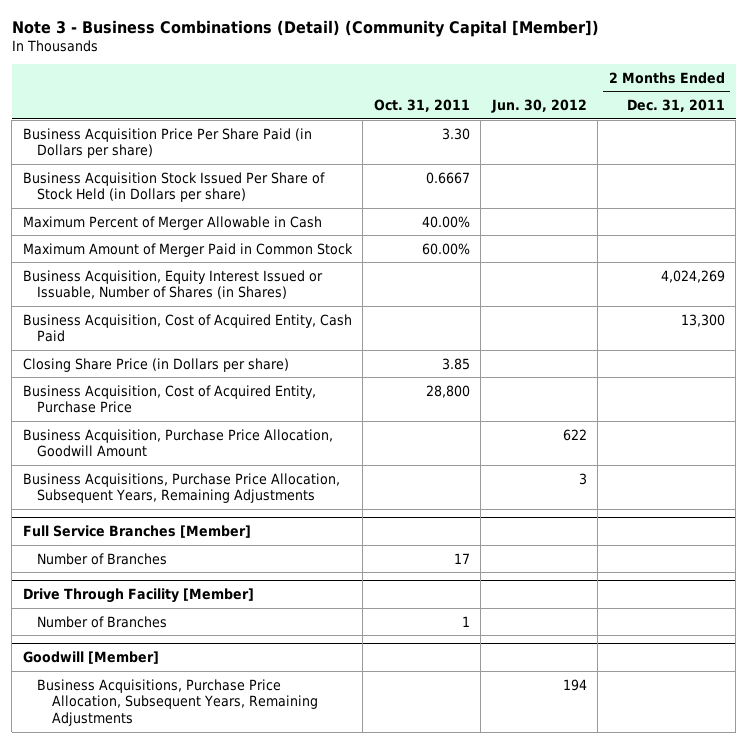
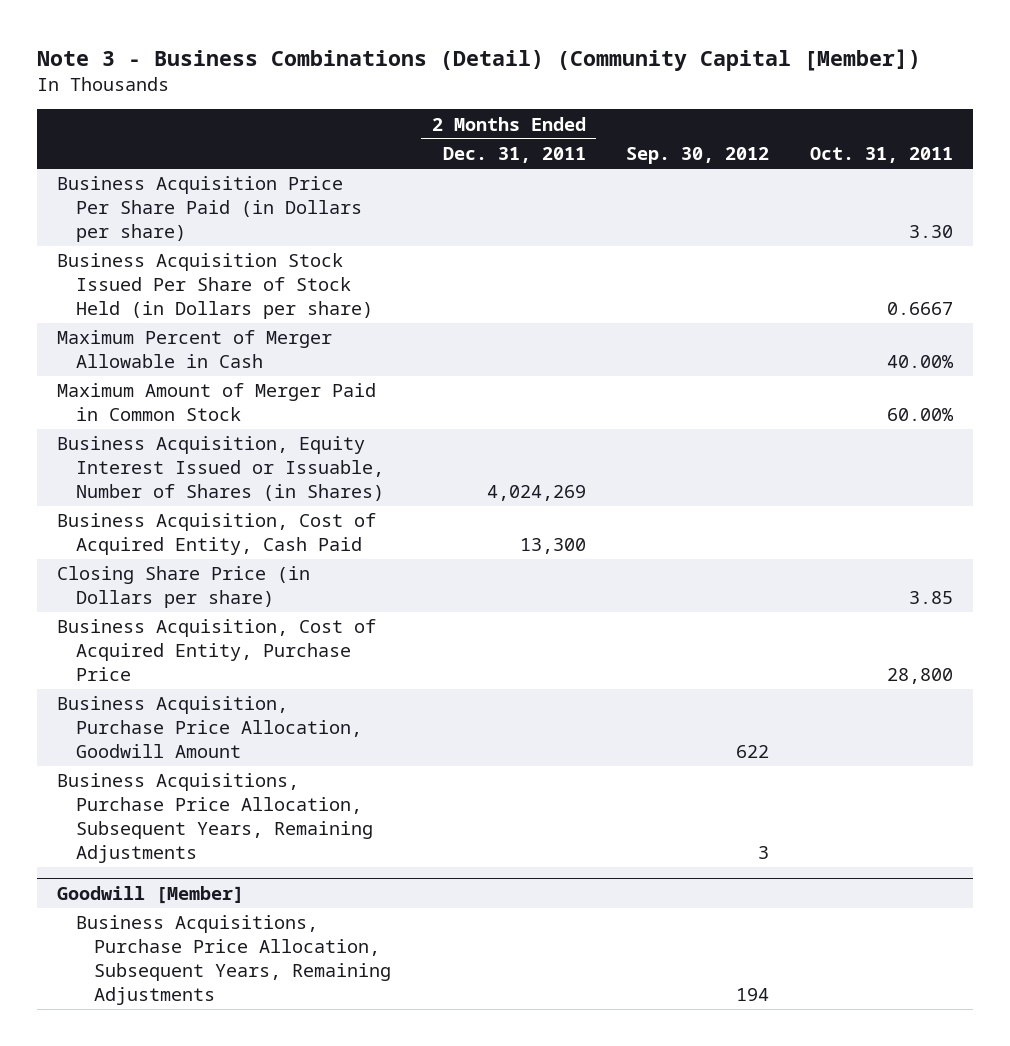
- | Oct. 31, 2011 | Jun. 30, 2012 | 2 Months Ended Dec. 31, 2011
+ | 2 Months Ended Dec. 31, 2011 | Sep. 30, 2012 | Oct. 31, 2011
- Full Service Branches [Member]
- Number of Branches | 17 | |
- Drive Through Facility [Member]
- Number of Branches | 1 | |

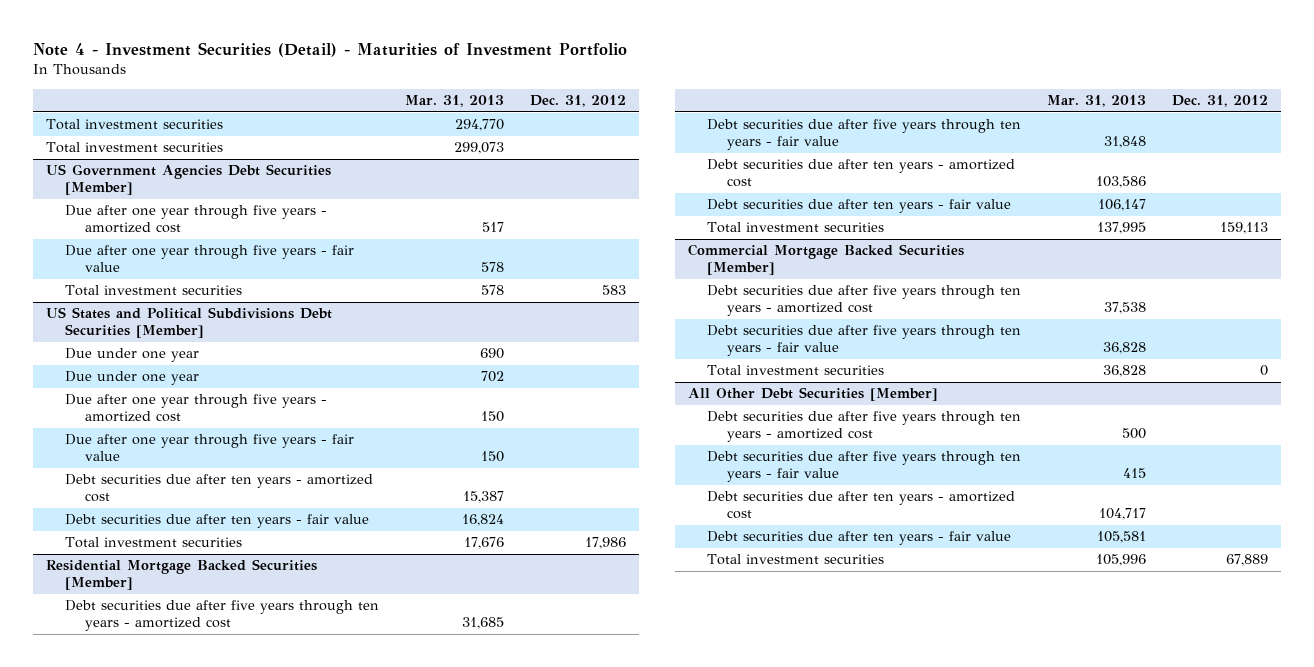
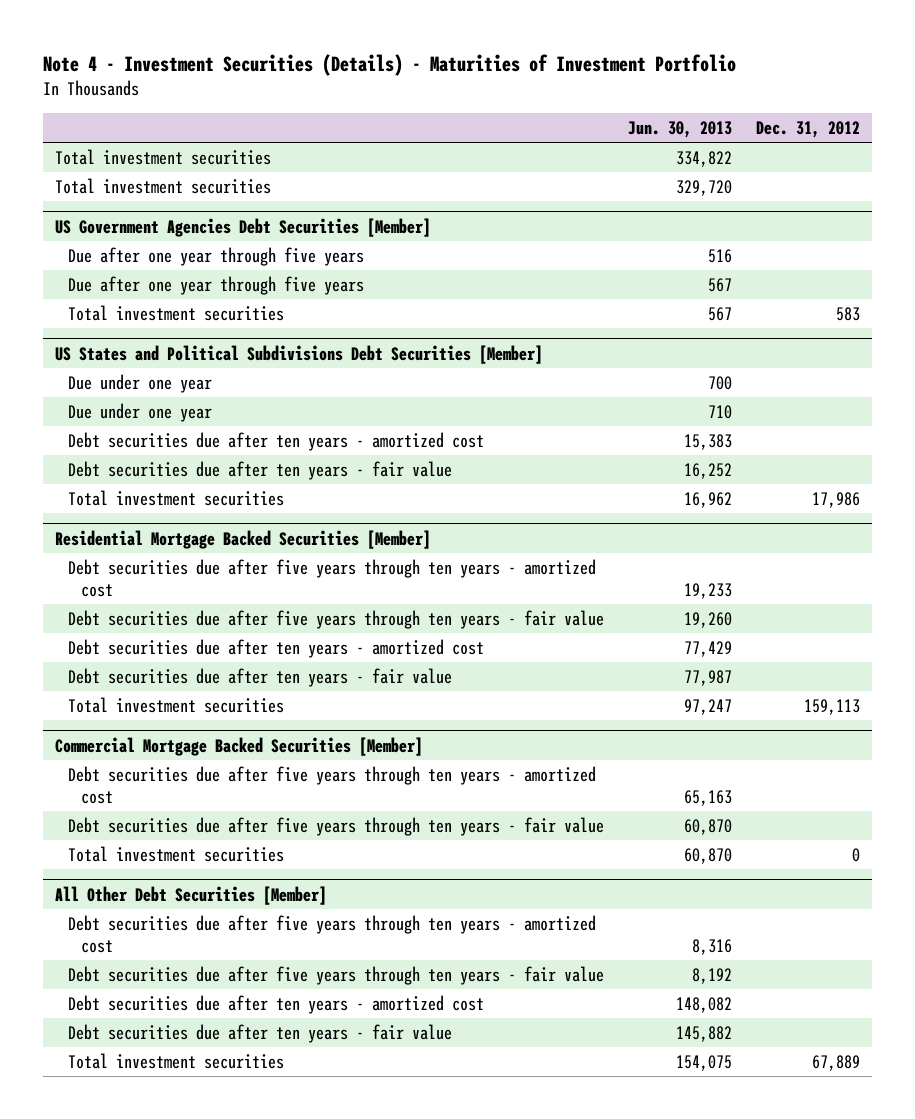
- Note 4 - Investment Securities (Detail) - Maturities of Investment Portfolio
+ Note 4 - Investment Securities (Details) - Maturities of Investment Portfolio
- | Mar. 31, 2013 | Dec. 31, 2012
+ | Jun. 30, 2013 | Dec. 31, 2012
@ US Government Agencies Debt Securities [Member]
- Due after one year through five years - amortized cost | 517 |
- Due after one year through five years - fair value | 578 |
+ Due after one year through five years | 516 |
+ Due after one year through five years | 567 |
@ US States and Political Subdivisions Debt Securities [Member]
- Due after one year through five years - amortized cost | 150 |
- Due after one year through five years - fair value | 150 |

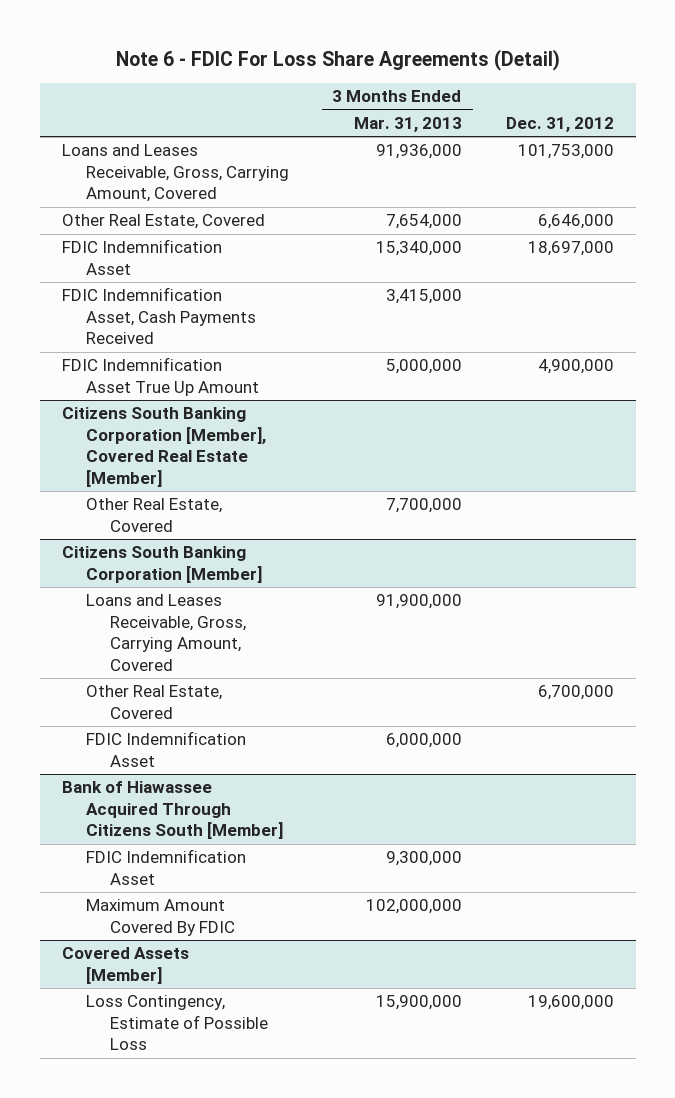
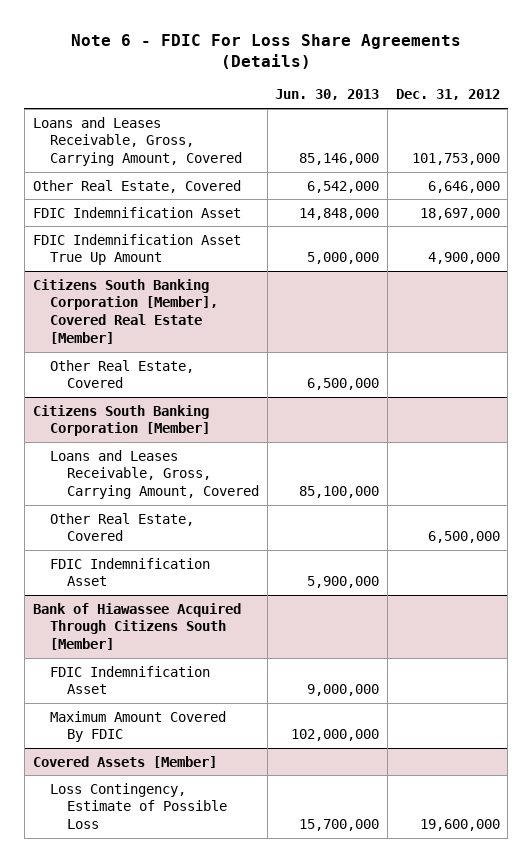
- Note 6 - FDIC For Loss Share Agreements (Detail)
+ Note 6 - FDIC For Loss Share Agreements (Details)
- | 3 Months Ended Mar. 31, 2013 | Dec. 31, 2012
+ | Jun. 30, 2013 | Dec. 31, 2012
- FDIC Indemnification Asset, Cash Payments Received | 3,415,000 |
@ Citizens South Banking Corporation [Member]
- Other Real Estate, Covered | | 6,700,000
+ Other Real Estate, Covered | | 6,500,000

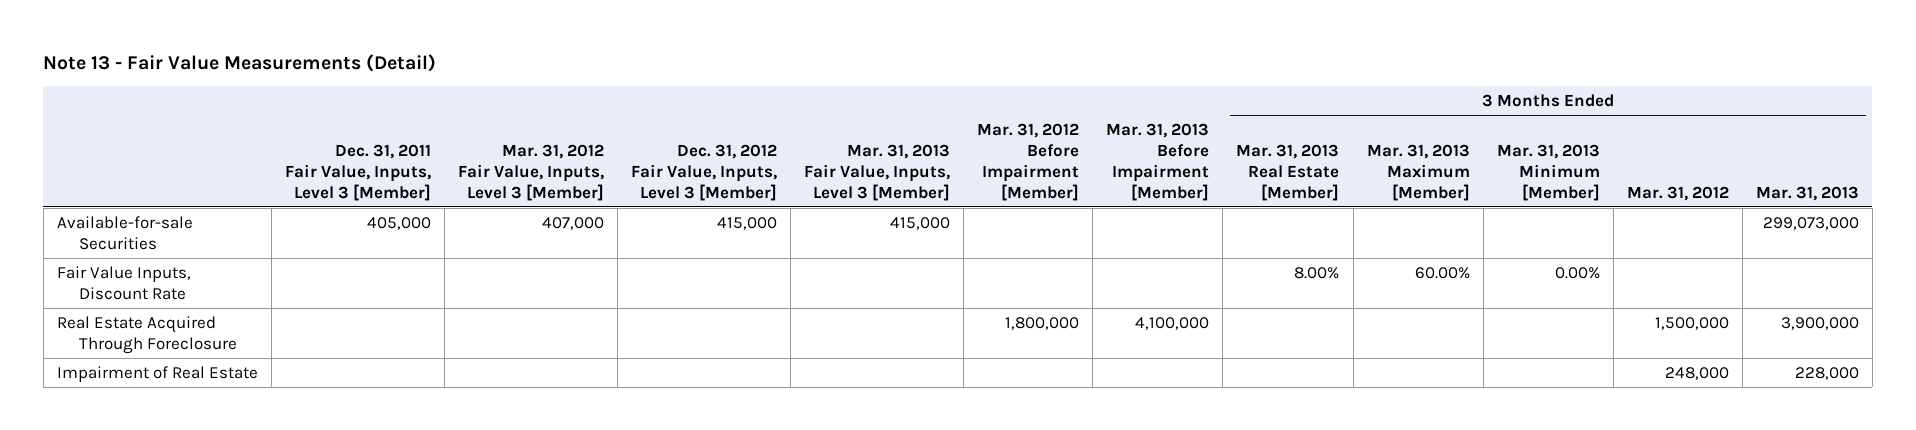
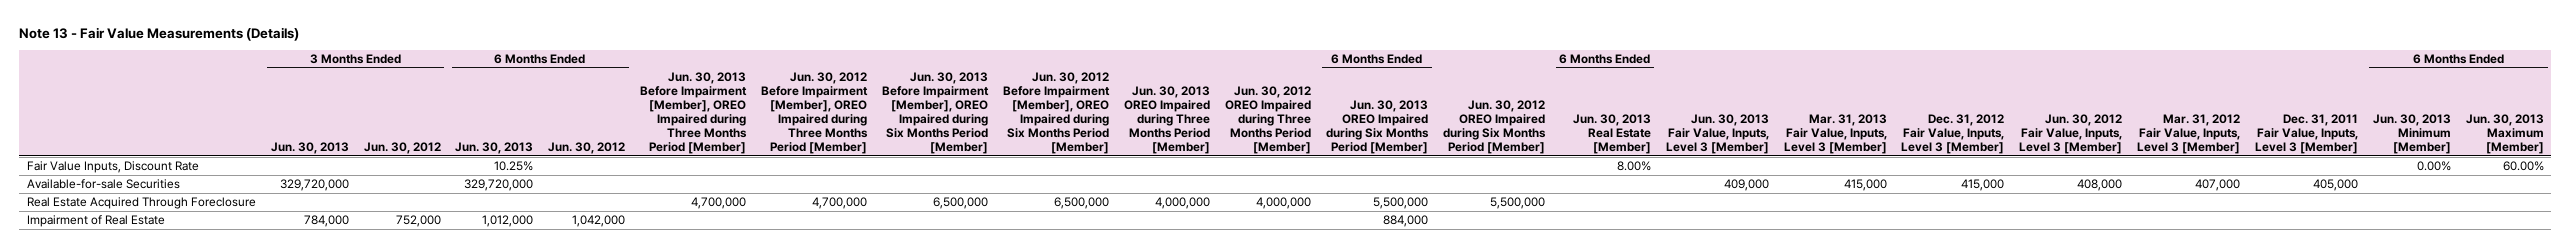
- Note 13 - Fair Value Measurements (Detail)
+ Note 13 - Fair Value Measurements (Details)
- | Dec. 31, 2011 Fair Value, Inputs, Level 3 [Member] | Mar. 31, 2012 Fair Value, Inputs, Level 3 [Member] | Dec. 31, 2012 Fair Value, Inputs, Level 3 [Member] | Mar. 31, 2013 Fair Value, Inputs, Level 3 [Member] | Mar. 31, 2012 Before Impairment [Member] | Mar. 31, 2013 Before Impairment [Member] | 3 Months Ended Mar. 31, 2013 Real Estate [Member] | 3 Months Ended Mar. 31, 2013 Maximum [Member] | 3 Months Ended Mar. 31, 2013 Minimum [Member] | 3 Months Ended Mar. 31, 2012 | 3 Months Ended Mar. 31, 2013
+ | 3 Months Ended Jun. 30, 2013 | 3 Months Ended Jun. 30, 2012 | 6 Months Ended Jun. 30, 2013 | 6 Months Ended Jun. 30, 2012 | Jun. 30, 2013 Before Impairment [Member], OREO Impaired during Three Months Period [Member] | Jun. 30, 2012 Before Impairment [Member], OREO Impaired during Three Months Period [Member] | Jun. 30, 2013 Before Impairment [Member], OREO Impaired during Six Months Period [Member] | Jun. 30, 2012 Before Impairment [Member], OREO Impaired during Six Months Period [Member] | Jun. 30, 2013 OREO Impaired during Three Months Period [Member] | Jun. 30, 2012 OREO Impaired during Three Months Period [Member] | 6 Months Ended Jun. 30, 2013 OREO Impaired during Six Months Period [Member] | Jun. 30, 2012 OREO Impaired during Six Months Period [Member] | 6 Months Ended Jun. 30, 2013 Real Estate [Member] | Jun. 30, 2013 Fair Value, Inputs, Level 3 [Member] | Mar. 31, 2013 Fair Value, Inputs, Level 3 [Member] | Dec. 31, 2012 Fair Value, Inputs, Level 3 [Member] | Jun. 30, 2012 Fair Value, Inputs, Level 3 [Member] | Mar. 31, 2012 Fair Value, Inputs, Level 3 [Member] | Dec. 31, 2011 Fair Value, Inputs, Level 3 [Member] | 6 Months Ended Jun. 30, 2013 Minimum [Member] | 6 Months Ended Jun. 30, 2013 Maximum [Member]
moved down: Available-for-sale Securities | 329,720,000 | | 329,720,000 | | | | | | | | | | | 409,000 | 415,000 | 415,000 | 408,000 | 407,000 | 405,000 | |

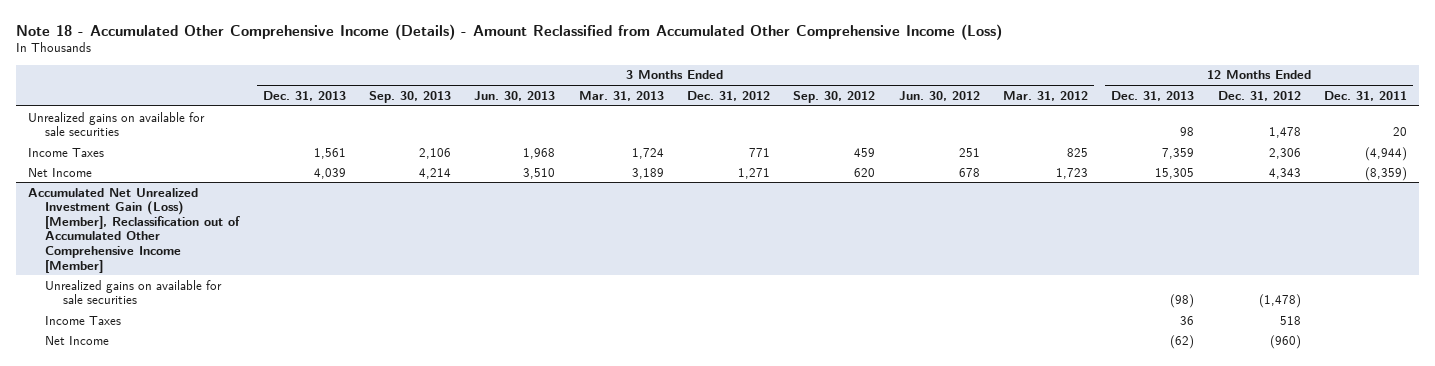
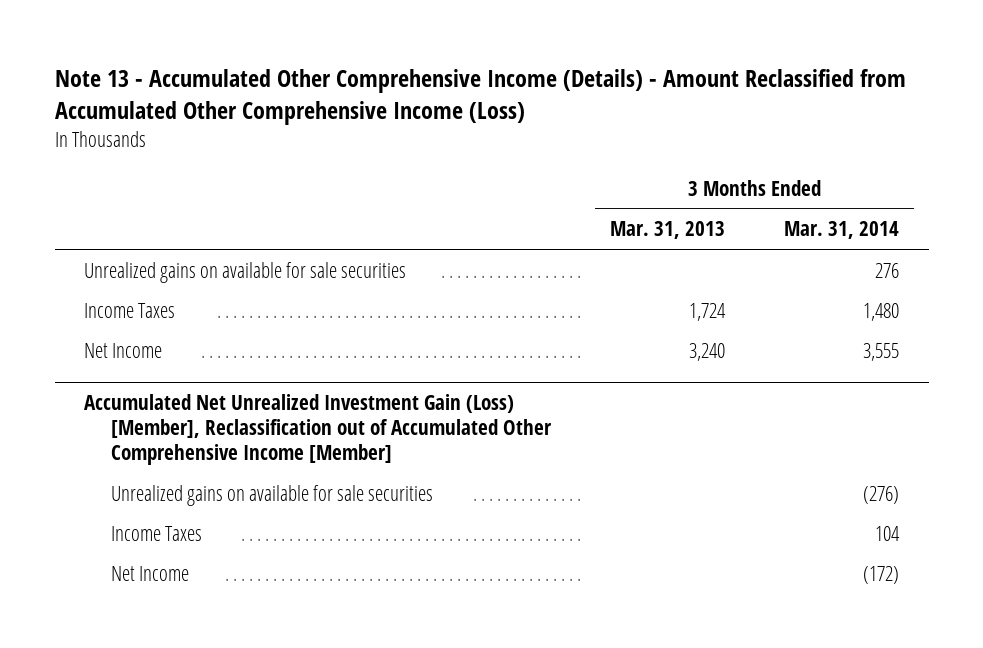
- Note 18 - Accumulated Other Comprehensive Income (Details) - Amount Reclassified from Accumulated Other Comprehensive Income (Loss)
+ Note 13 - Accumulated Other Comprehensive Income (Details) - Amount Reclassified from Accumulated Other Comprehensive Income (Loss)
- | 3 Months Ended Dec. 31, 2013 | 3 Months Ended Sep. 30, 2013 | 3 Months Ended Jun. 30, 2013 | 3 Months Ended Mar. 31, 2013 | 3 Months Ended Dec. 31, 2012 | 3 Months Ended Sep. 30, 2012 | 3 Months Ended Jun. 30, 2012 | 3 Months Ended Mar. 31, 2012 | 12 Months Ended Dec. 31, 2013 | 12 Months Ended Dec. 31, 2012 | 12 Months Ended Dec. 31, 2011
+ | 3 Months Ended Mar. 31, 2013 | 3 Months Ended Mar. 31, 2014
- Net Income | 4,039 | 4,214 | 3,510 | 3,189 | 1,271 | 620 | 678 | 1,723 | 15,305 | 4,343 | (8,359)
+ Net Income | 3,240 | 3,555

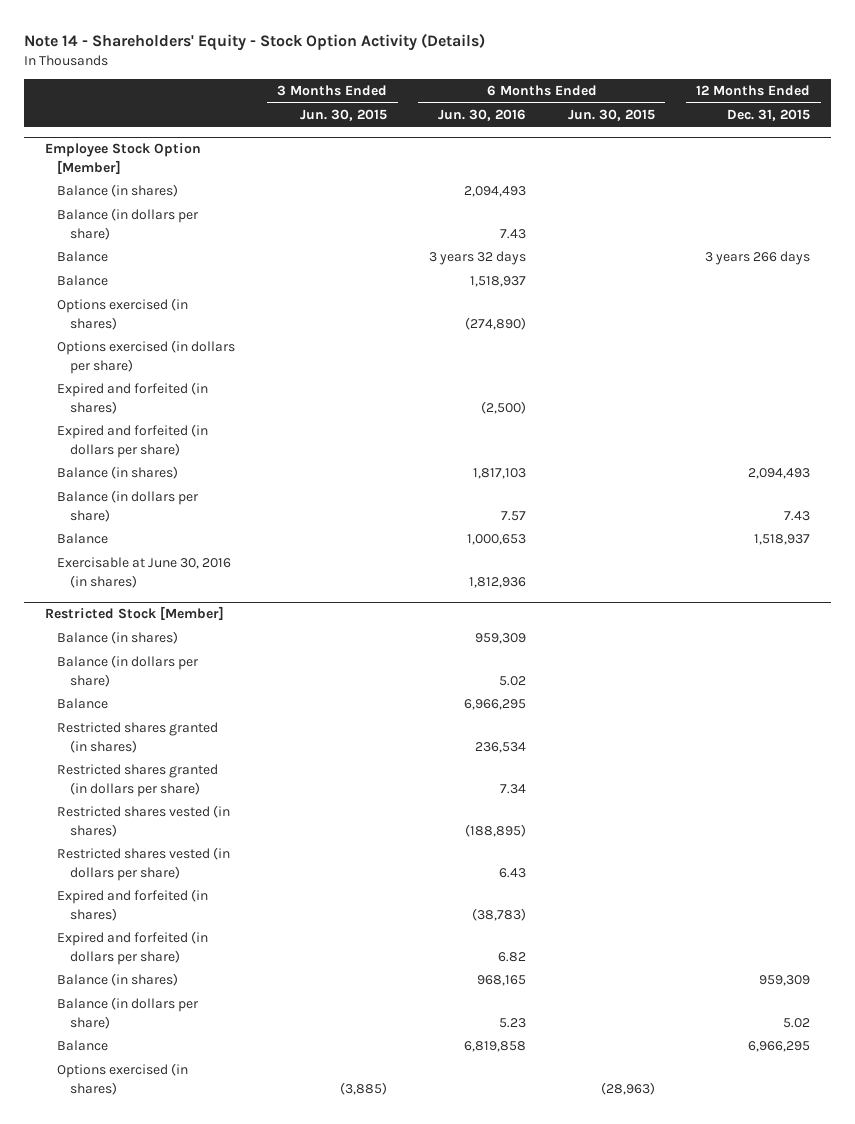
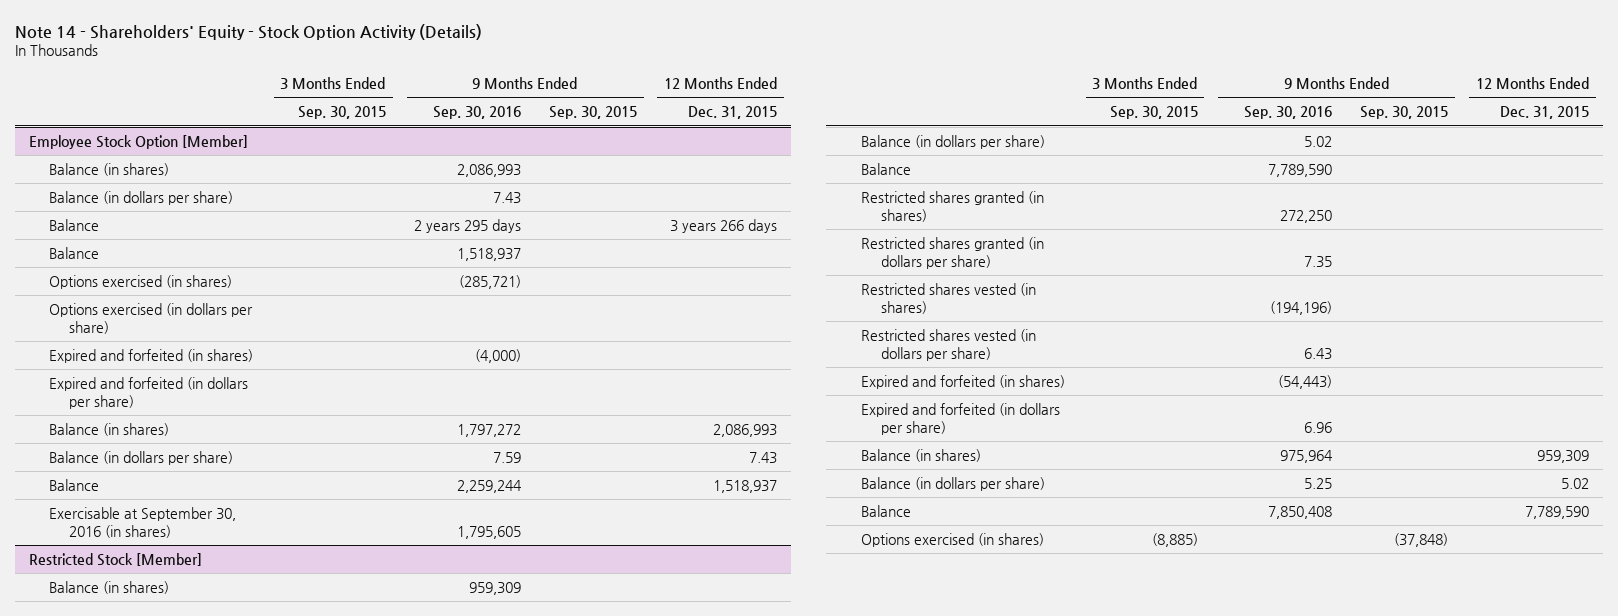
- | 3 Months Ended Jun. 30, 2015 | 6 Months Ended Jun. 30, 2016 | 6 Months Ended Jun. 30, 2015 | 12 Months Ended Dec. 31, 2015
+ | 3 Months Ended Sep. 30, 2015 | 9 Months Ended Sep. 30, 2016 | 9 Months Ended Sep. 30, 2015 | 12 Months Ended Dec. 31, 2015
@ Employee Stock Option [Member]
- Balance (in shares) | | 1,817,103 | | 2,094,493
+ Balance (in shares) | | 1,797,272 | | 2,086,993
- Exercisable at June 30, 2016 (in shares) | | 1,812,936 | |
+ Exercisable at September 30, 2016 (in shares) | | 1,795,605 | |
@ Restricted Stock [Member]
- Balance | | 6,819,858 | | 6,966,295
+ Balance | | 7,850,408 | | 7,789,590

